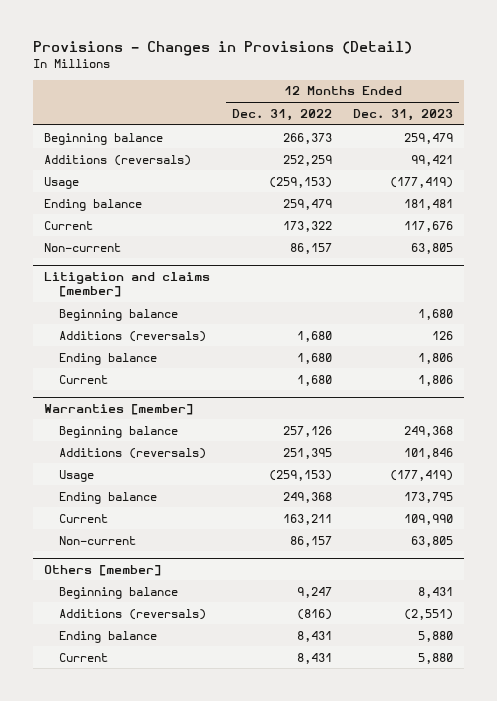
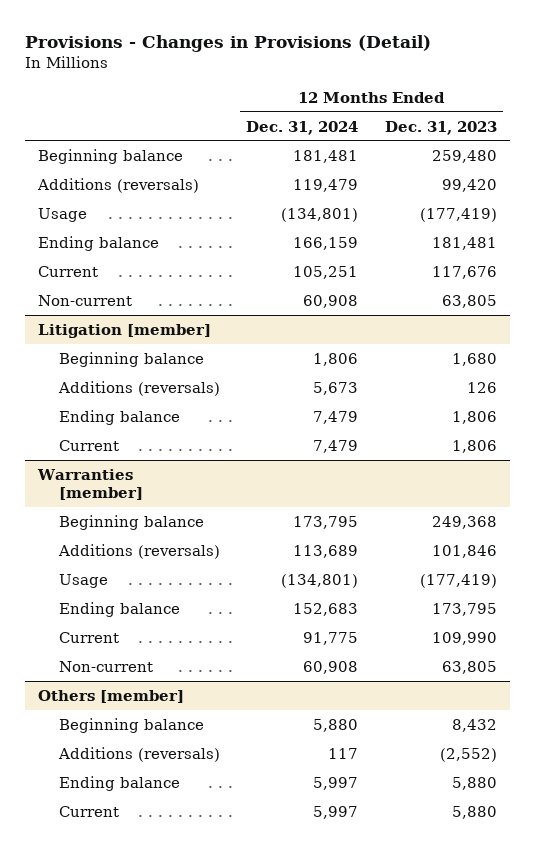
- | 12 Months Ended Dec. 31, 2022 | 12 Months Ended Dec. 31, 2023
+ | 12 Months Ended Dec. 31, 2024 | 12 Months Ended Dec. 31, 2023
- Beginning balance | 266,373 | 259,479
- Additions (reversals) | 252,259 | 99,421
+ Beginning balance | 181,481 | 259,480
+ Additions (reversals) | 119,479 | 99,420
- Litigation and claims [member]
+ Litigation [member]
@ Others [member]
- Beginning balance | 9,247 | 8,431
- Additions (reversals) | (816) | (2,551)
+ Beginning balance | 5,880 | 8,432
+ Additions (reversals) | 117 | (2,552)

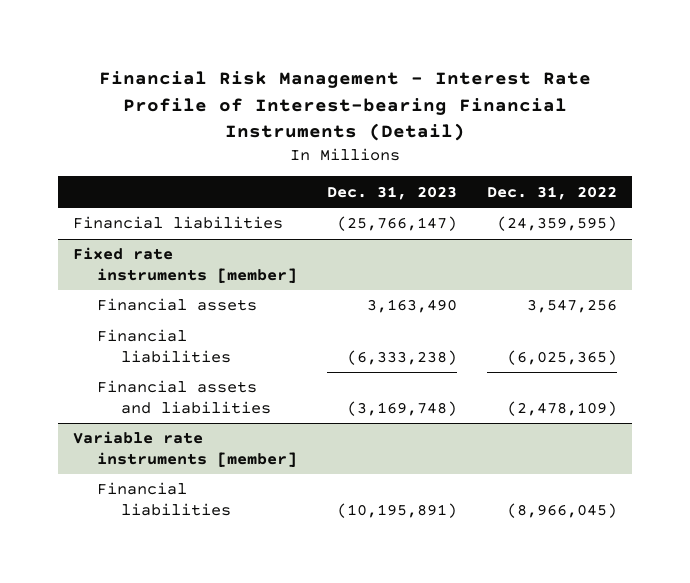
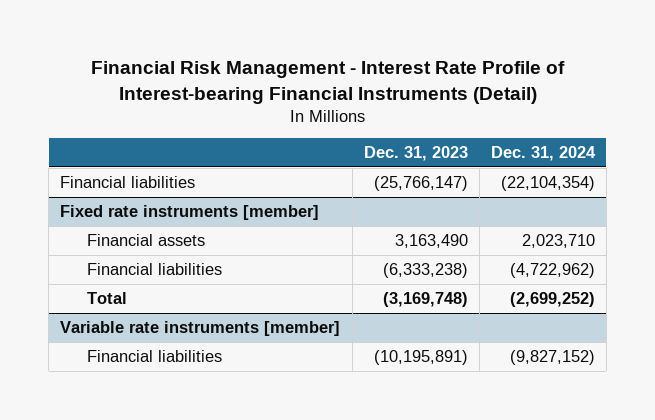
- | Dec. 31, 2023 | Dec. 31, 2022
+ | Dec. 31, 2023 | Dec. 31, 2024
@ Fixed rate instruments [member]
- Financial assets and liabilities | (3,169,748) | (2,478,109)
+ Total | (3,169,748) | (2,699,252)

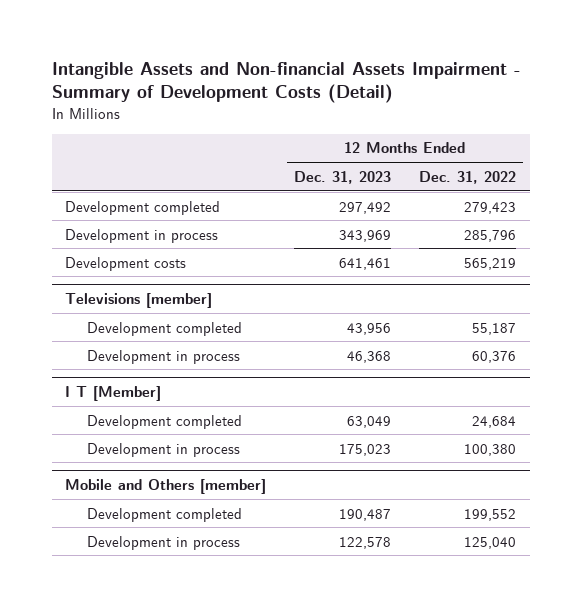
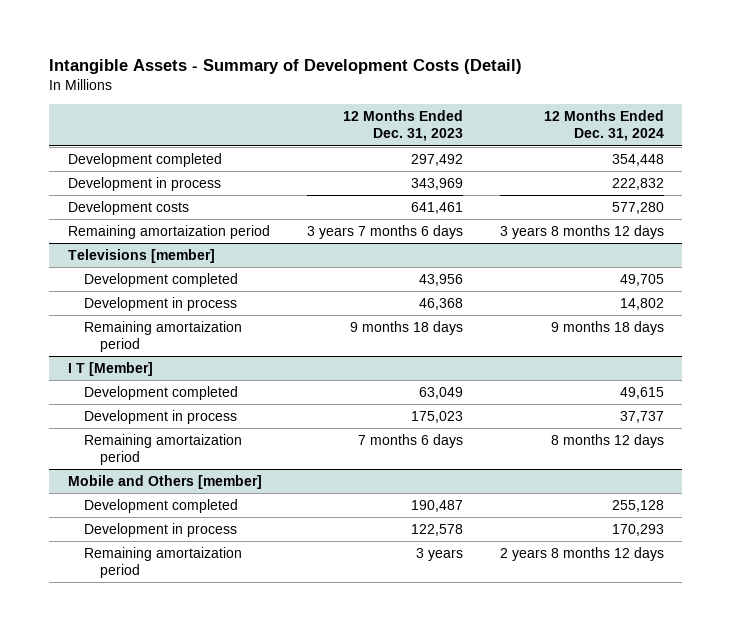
- Intangible Assets and Non-financial Assets Impairment - Summary of Development Costs (Detail)
+ Intangible Assets - Summary of Development Costs (Detail)
- | 12 Months Ended Dec. 31, 2023 | 12 Months Ended Dec. 31, 2022
+ | 12 Months Ended Dec. 31, 2023 | 12 Months Ended Dec. 31, 2024
+ Remaining amortaization period | 3 years 7 months 6 days | 3 years 8 months 12 days
@ Televisions [member]
+ Remaining amortaization period | 9 months 18 days | 9 months 18 days
@ I T [Member]
+ Remaining amortaization period | 7 months 6 days | 8 months 12 days
@ Mobile and Others [member]
+ Remaining amortaization period | 3 years | 2 years 8 months 12 days

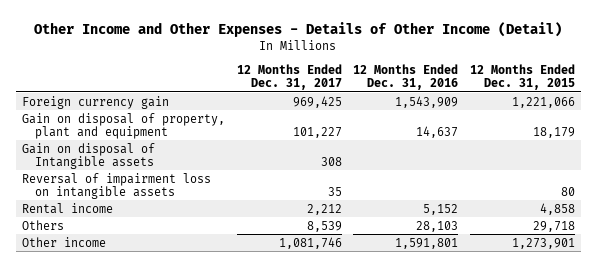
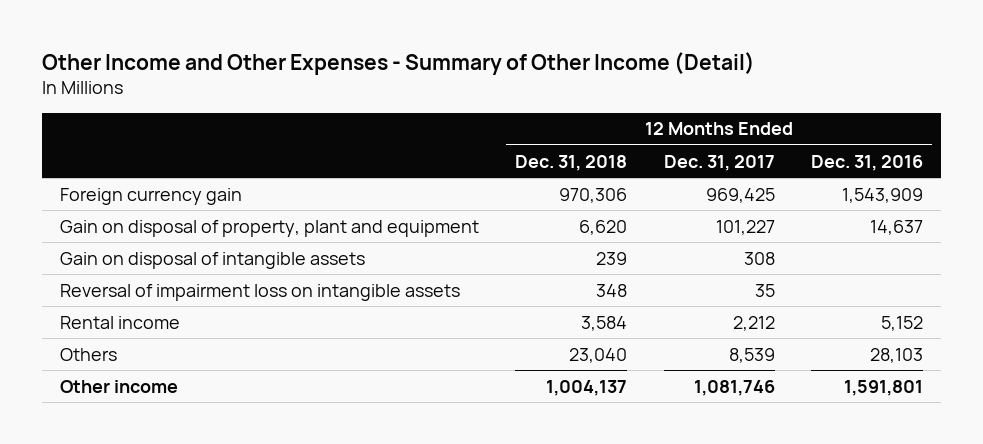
- Other Income and Other Expenses - Details of Other Income (Detail)
+ Other Income and Other Expenses - Summary of Other Income (Detail)
- | 12 Months Ended Dec. 31, 2017 | 12 Months Ended Dec. 31, 2016 | 12 Months Ended Dec. 31, 2015
+ | 12 Months Ended Dec. 31, 2018 | 12 Months Ended Dec. 31, 2017 | 12 Months Ended Dec. 31, 2016
- Gain on disposal of Intangible assets | 308 | |
+ Gain on disposal of intangible assets | 239 | 308 |

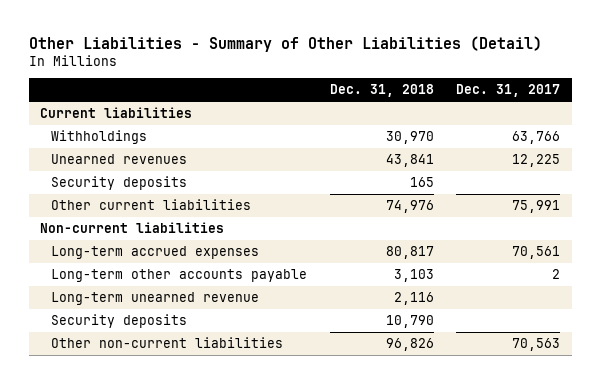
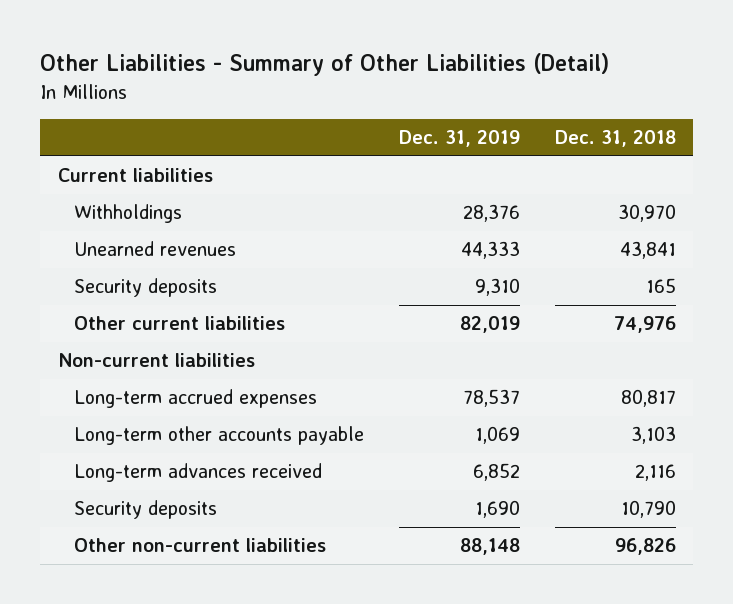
- | Dec. 31, 2018 | Dec. 31, 2017
+ | Dec. 31, 2019 | Dec. 31, 2018
- Long-term unearned revenue | 2,116 |
+ Long-term advances received | 6,852 | 2,116

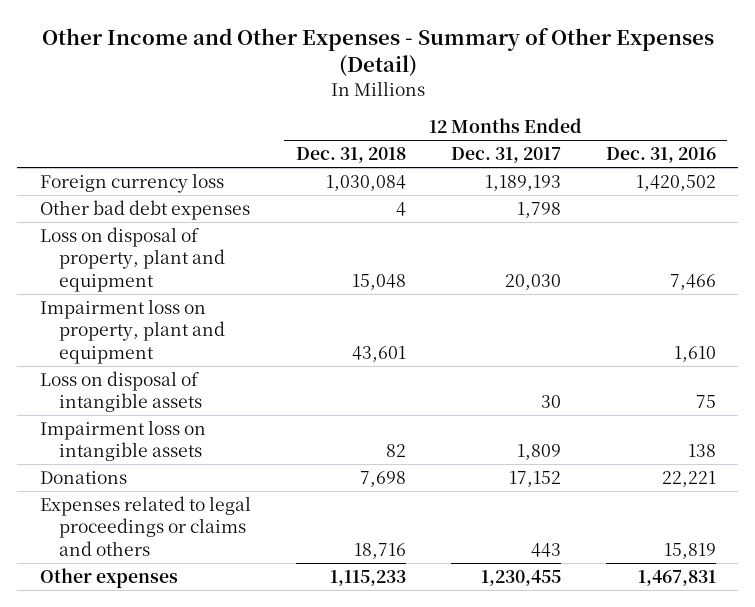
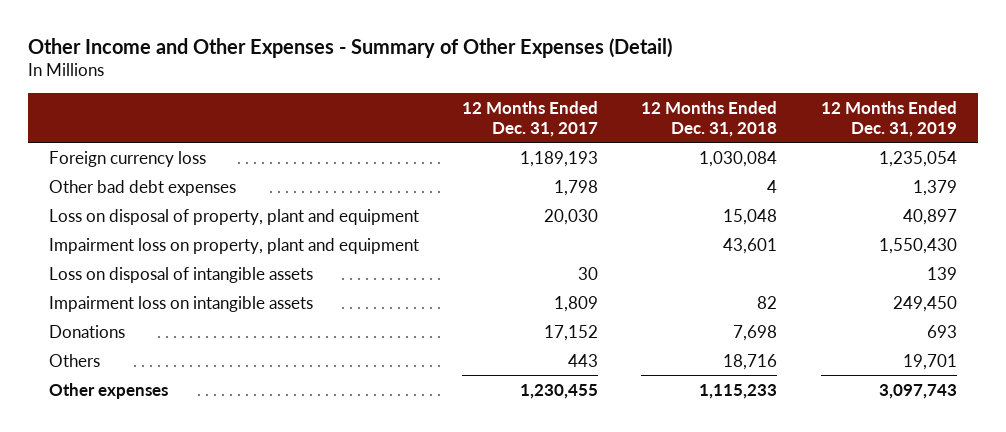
- | 12 Months Ended Dec. 31, 2018 | 12 Months Ended Dec. 31, 2017 | 12 Months Ended Dec. 31, 2016
+ | 12 Months Ended Dec. 31, 2017 | 12 Months Ended Dec. 31, 2018 | 12 Months Ended Dec. 31, 2019
- Expenses related to legal proceedings or claims and others | 18,716 | 443 | 15,819
+ Others | 443 | 18,716 | 19,701

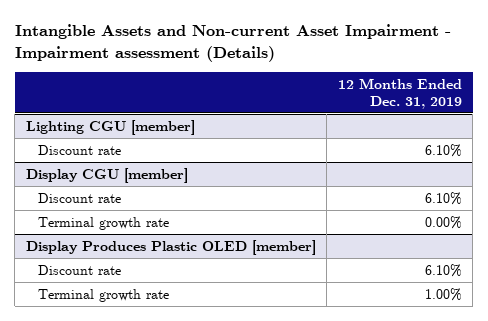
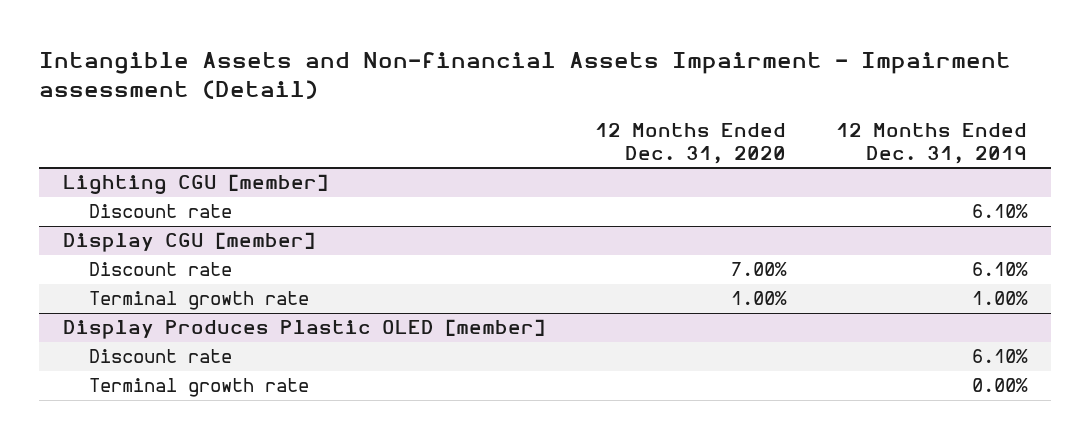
- Intangible Assets and Non-current Asset Impairment - Impairment assessment (Details)
+ Intangible Assets and Non-financial Assets Impairment - Impairment assessment (Detail)
- | 12 Months Ended Dec. 31, 2019
+ | 12 Months Ended Dec. 31, 2020 | 12 Months Ended Dec. 31, 2019
@ Display CGU [member]
- Terminal growth rate | 0.00%
+ Terminal growth rate | 1.00% | 1.00%
@ Display Produces Plastic OLED [member]
- Terminal growth rate | 1.00%
+ Terminal growth rate | | 0.00%

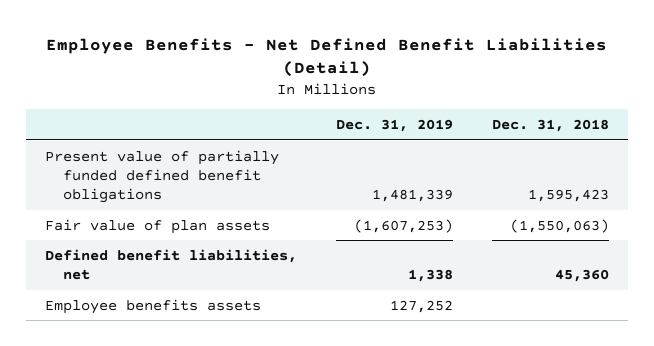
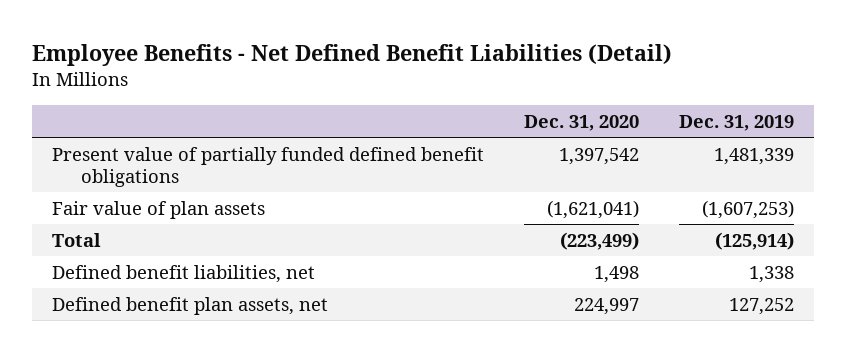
- | Dec. 31, 2019 | Dec. 31, 2018
+ | Dec. 31, 2020 | Dec. 31, 2019
+ Total | (223,499) | (125,914)
- Employee benefits assets | 127,252 |
+ Defined benefit plan assets, net | 224,997 | 127,252

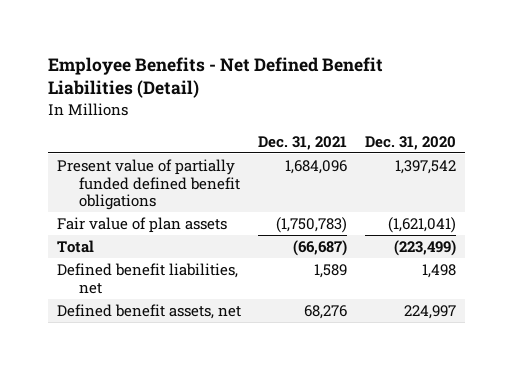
- | Dec. 31, 2020 | Dec. 31, 2019
+ | Dec. 31, 2021 | Dec. 31, 2020
- Defined benefit plan assets, net | 224,997 | 127,252
+ Defined benefit assets, net | 68,276 | 224,997

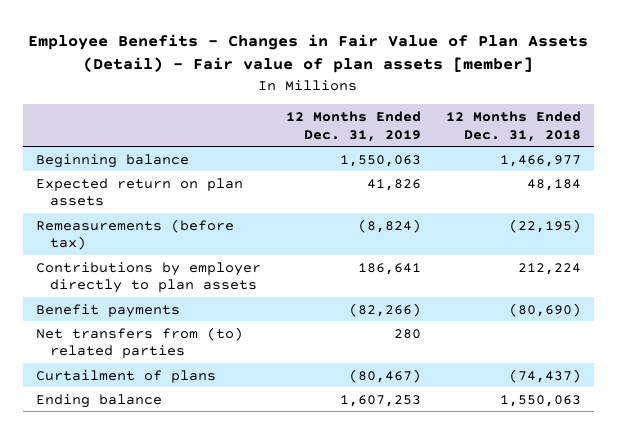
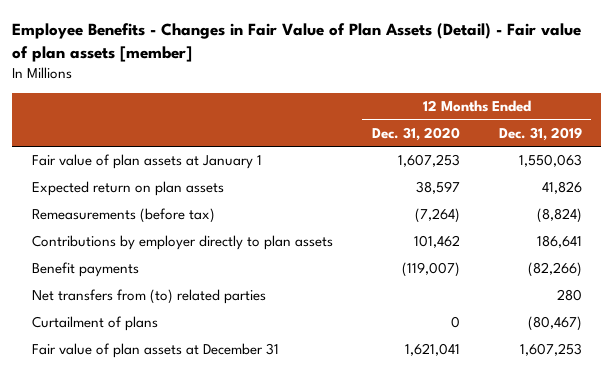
- | 12 Months Ended Dec. 31, 2019 | 12 Months Ended Dec. 31, 2018
+ | 12 Months Ended Dec. 31, 2020 | 12 Months Ended Dec. 31, 2019
- Beginning balance | 1,550,063 | 1,466,977
+ Fair value of plan assets at January 1 | 1,607,253 | 1,550,063
- Ending balance | 1,607,253 | 1,550,063
+ Fair value of plan assets at December 31 | 1,621,041 | 1,607,253

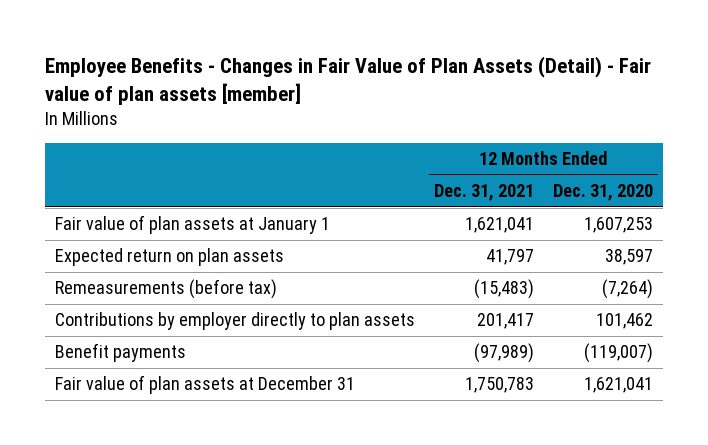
- | 12 Months Ended Dec. 31, 2020 | 12 Months Ended Dec. 31, 2019
+ | 12 Months Ended Dec. 31, 2021 | 12 Months Ended Dec. 31, 2020
- Net transfers from (to) related parties | | 280
- Curtailment of plans | 0 | (80,467)

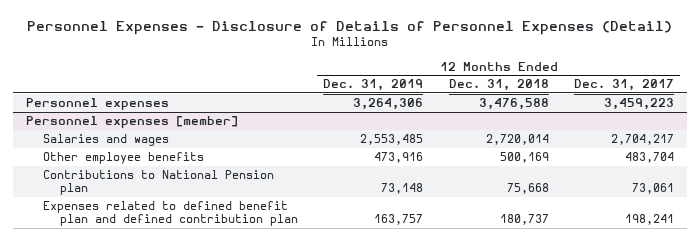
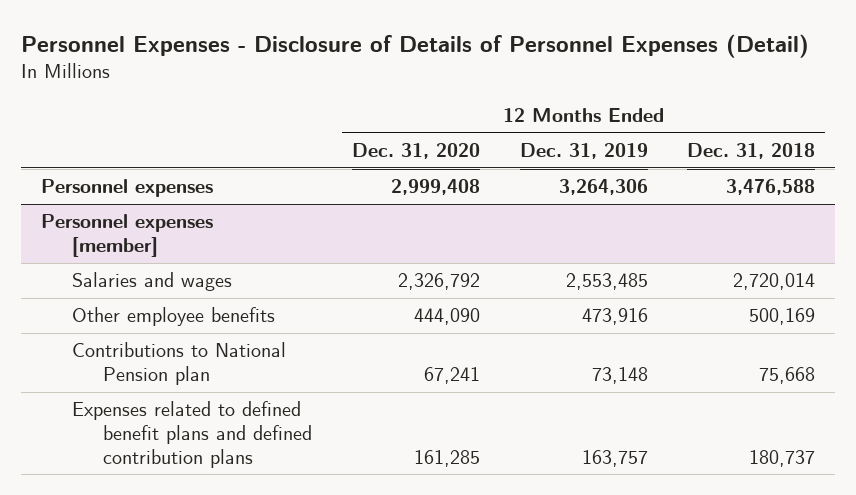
- | 12 Months Ended Dec. 31, 2019 | 12 Months Ended Dec. 31, 2018 | 12 Months Ended Dec. 31, 2017
+ | 12 Months Ended Dec. 31, 2020 | 12 Months Ended Dec. 31, 2019 | 12 Months Ended Dec. 31, 2018
@ Personnel expenses [member]
- Expenses related to defined benefit plan and defined contribution plan | 163,757 | 180,737 | 198,241
+ Expenses related to defined benefit plans and defined contribution plans | 161,285 | 163,757 | 180,737

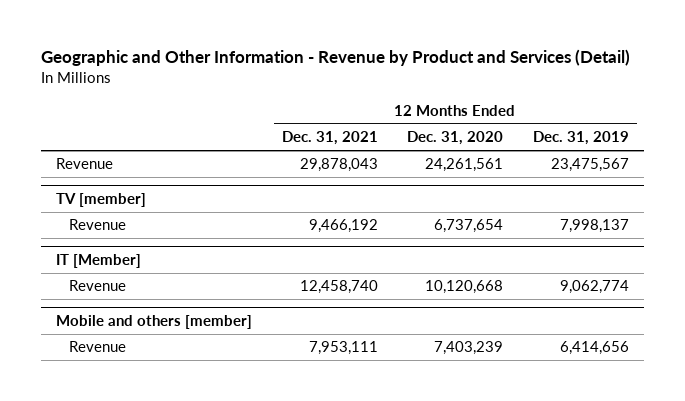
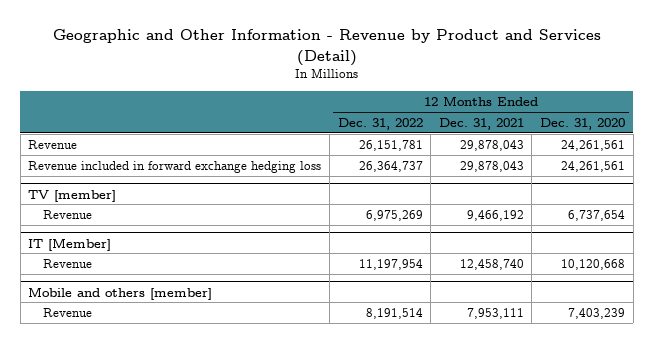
- | 12 Months Ended Dec. 31, 2021 | 12 Months Ended Dec. 31, 2020 | 12 Months Ended Dec. 31, 2019
+ | 12 Months Ended Dec. 31, 2022 | 12 Months Ended Dec. 31, 2021 | 12 Months Ended Dec. 31, 2020
+ Revenue included in forward exchange hedging loss | 26,364,737 | 29,878,043 | 24,261,561

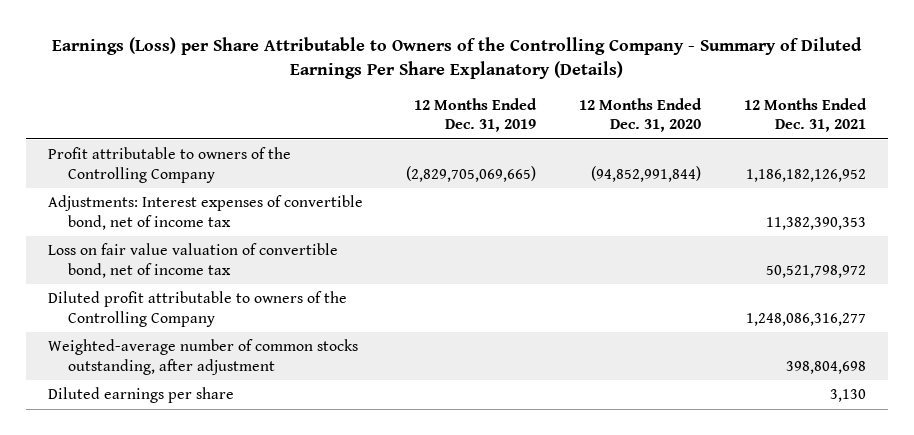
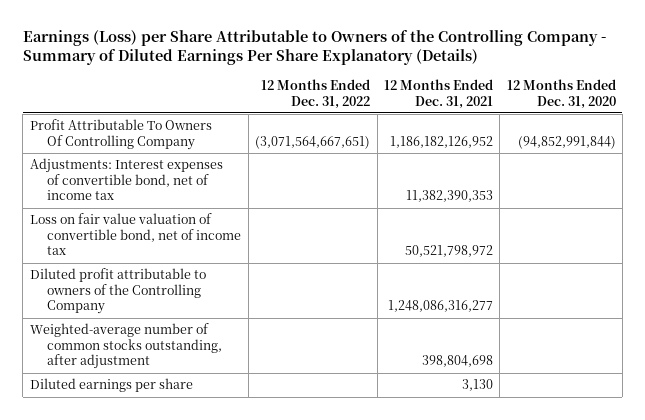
- | 12 Months Ended Dec. 31, 2019 | 12 Months Ended Dec. 31, 2020 | 12 Months Ended Dec. 31, 2021
+ | 12 Months Ended Dec. 31, 2022 | 12 Months Ended Dec. 31, 2021 | 12 Months Ended Dec. 31, 2020
- Profit attributable to owners of the Controlling Company | (2,829,705,069,665) | (94,852,991,844) | 1,186,182,126,952
+ Profit Attributable To Owners Of Controlling Company | (3,071,564,667,651) | 1,186,182,126,952 | (94,852,991,844)

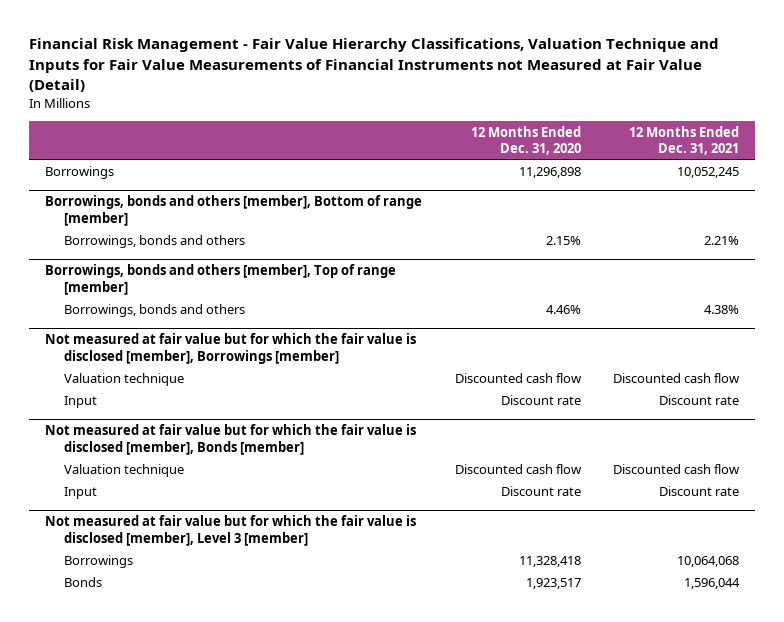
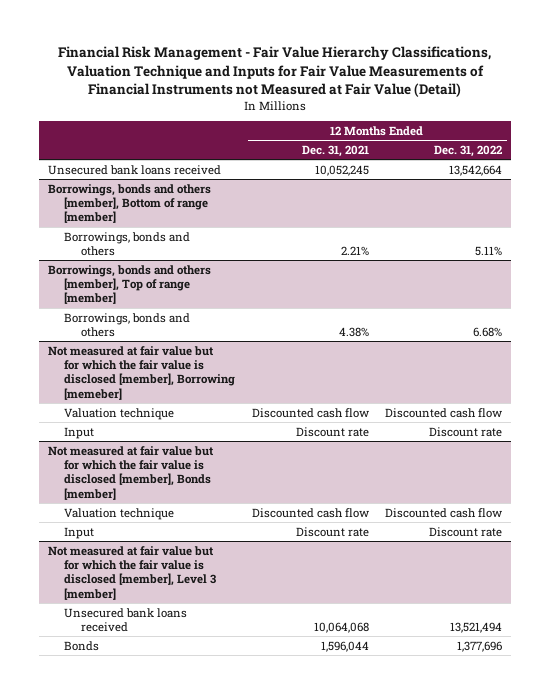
- | 12 Months Ended Dec. 31, 2020 | 12 Months Ended Dec. 31, 2021
+ | 12 Months Ended Dec. 31, 2021 | 12 Months Ended Dec. 31, 2022
- Borrowings | 11,296,898 | 10,052,245
+ Unsecured bank loans received | 10,052,245 | 13,542,664
- Not measured at fair value but for which the fair value is disclosed [member], Borrowings [member]
+ Not measured at fair value but for which the fair value is disclosed [member], Borrowing [memeber]
@ Not measured at fair value but for which the fair value is disclosed [member], Level 3 [member]
- Borrowings | 11,328,418 | 10,064,068
+ Unsecured bank loans received | 10,064,068 | 13,521,494

